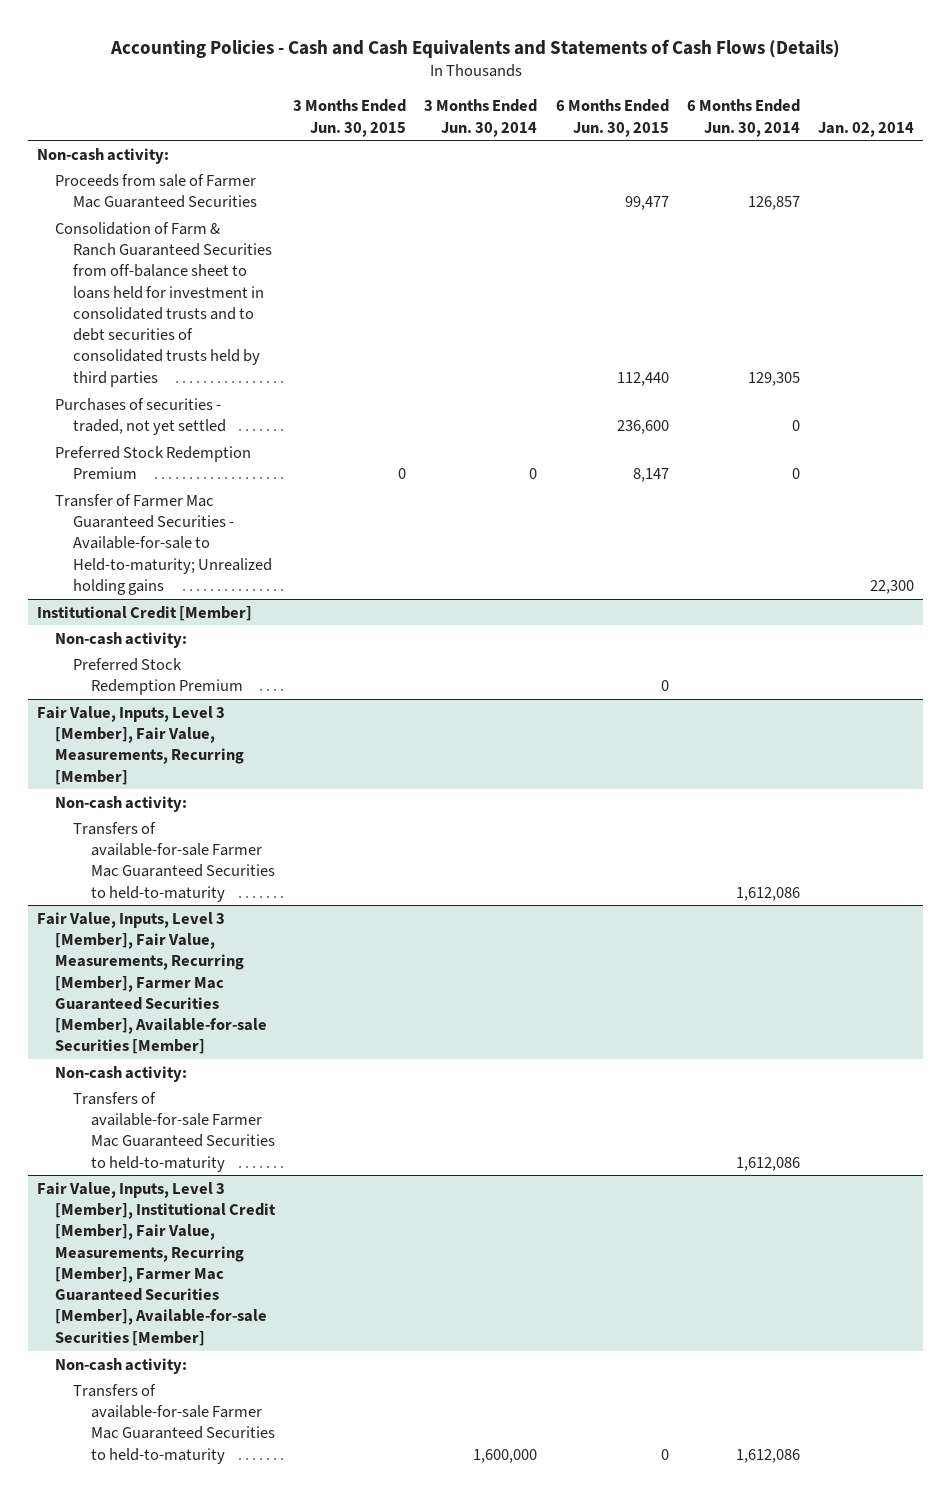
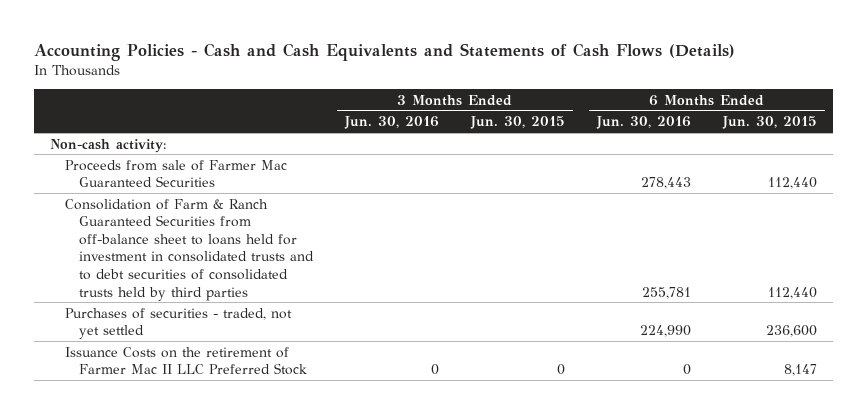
- | 3 Months Ended Jun. 30, 2015 | 3 Months Ended Jun. 30, 2014 | 6 Months Ended Jun. 30, 2015 | 6 Months Ended Jun. 30, 2014 | Jan. 02, 2014
+ | 3 Months Ended Jun. 30, 2016 | 3 Months Ended Jun. 30, 2015 | 6 Months Ended Jun. 30, 2016 | 6 Months Ended Jun. 30, 2015
- Proceeds from sale of Farmer Mac Guaranteed Securities | | | 99,477 | 126,857 |
+ Proceeds from sale of Farmer Mac Guaranteed Securities | | | 278,443 | 112,440
- Preferred Stock Redemption Premium | 0 | 0 | 8,147 | 0 |
- Transfer of Farmer Mac Guaranteed Securities - Available-for-sale to Held-to-maturity; Unrealized holding gains | | | | | 22,300
- Institutional Credit [Member]
- Non-cash activity:
- Preferred Stock Redemption Premium | | | 0 | |
- Fair Value, Inputs, Level 3 [Member], Fair Value, Measurements, Recurring [Member]
- Non-cash activity:
- Transfers of available-for-sale Farmer Mac Guaranteed Securities to held-to-maturity | | | | 1,612,086 |
- Fair Value, Inputs, Level 3 [Member], Fair Value, Measurements, Recurring [Member], Farmer Mac Guaranteed Securities [Member], Available-for-sale Securities [Member]
- Non-cash activity:
- Transfers of available-for-sale Farmer Mac Guaranteed Securities to held-to-maturity | | | | 1,612,086 |
- Fair Value, Inputs, Level 3 [Member], Institutional Credit [Member], Fair Value, Measurements, Recurring [Member], Farmer Mac Guaranteed Securities [Member], Available-for-sale Securities [Member]
- Non-cash activity:
- Transfers of available-for-sale Farmer Mac Guaranteed Securities to held-to-maturity | | 1,600,000 | 0 | 1,612,086 |
+ Issuance Costs on the retirement of Farmer Mac II LLC Preferred Stock | 0 | 0 | 0 | 8,147

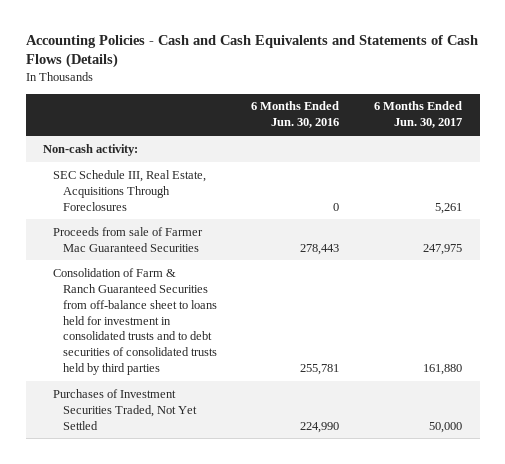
- | 3 Months Ended Jun. 30, 2016 | 3 Months Ended Jun. 30, 2015 | 6 Months Ended Jun. 30, 2016 | 6 Months Ended Jun. 30, 2015
+ | 6 Months Ended Jun. 30, 2016 | 6 Months Ended Jun. 30, 2017
+ SEC Schedule III, Real Estate, Acquisitions Through Foreclosures | 0 | 5,261
- Purchases of securities - traded, not yet settled | | | 224,990 | 236,600
- Issuance Costs on the retirement of Farmer Mac II LLC Preferred Stock | 0 | 0 | 0 | 8,147
+ Purchases of Investment Securities Traded, Not Yet Settled | 224,990 | 50,000

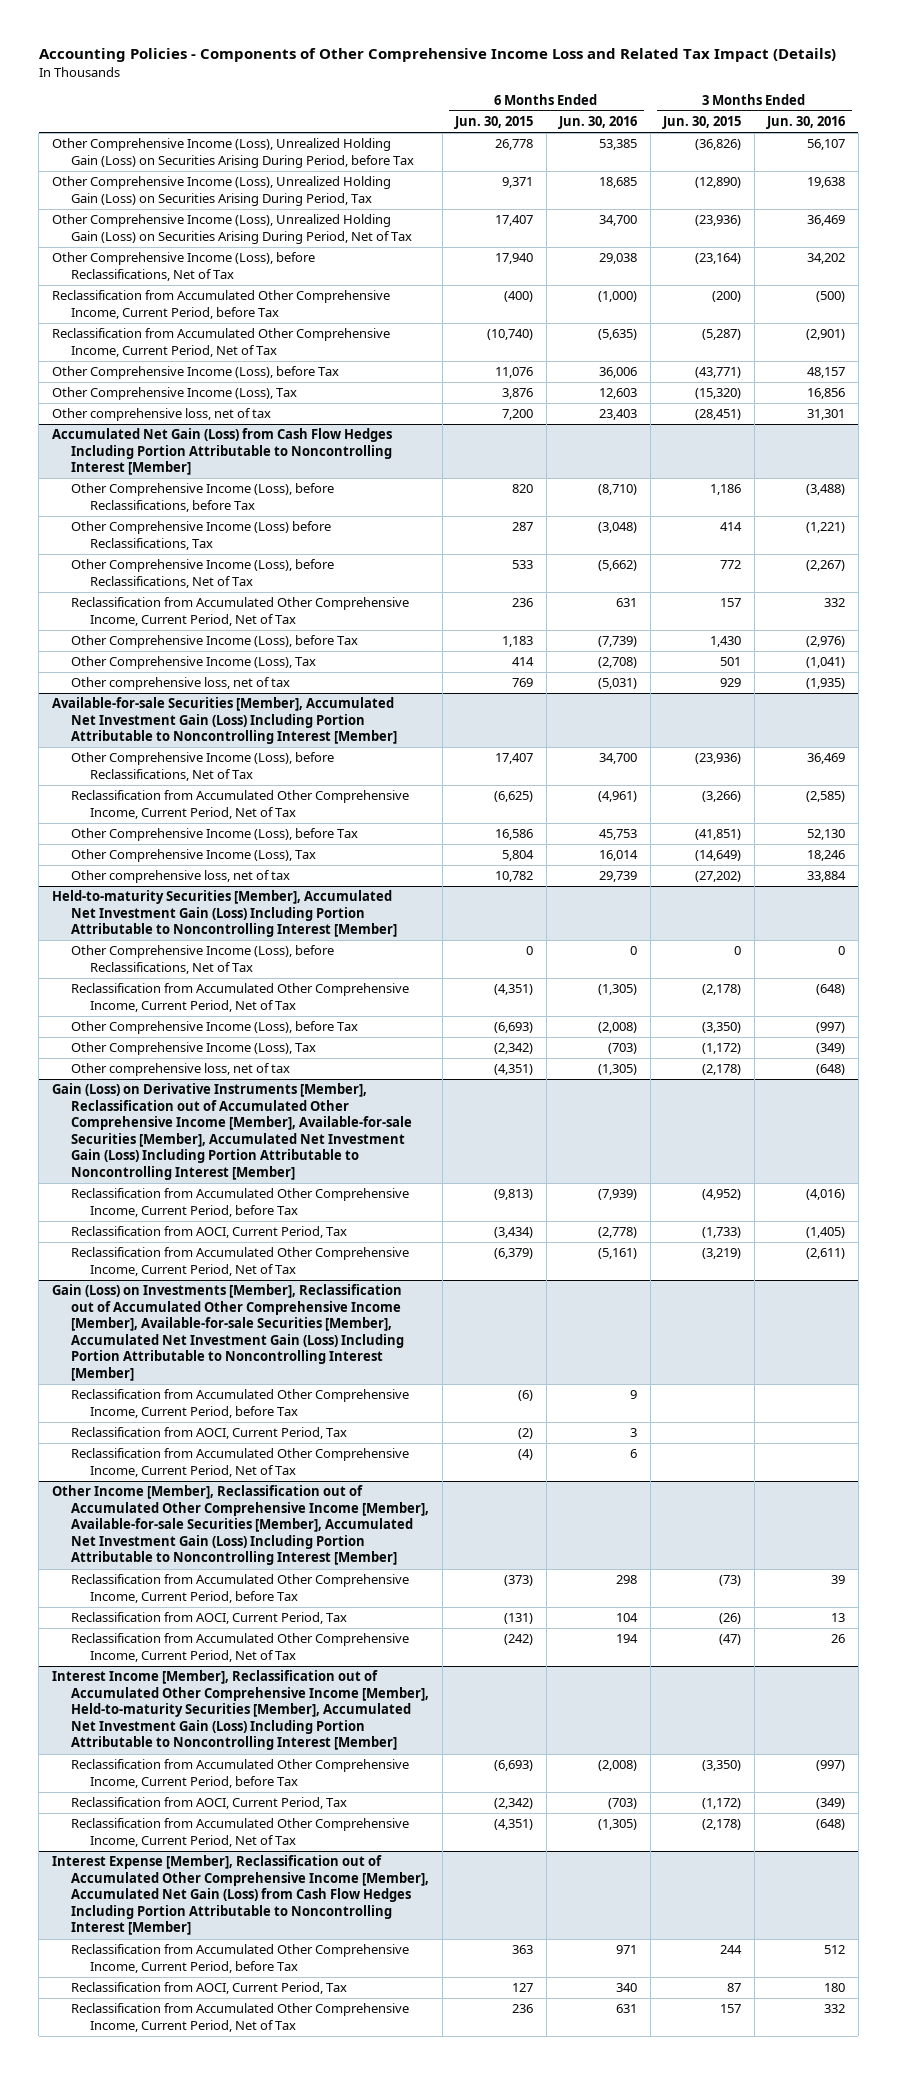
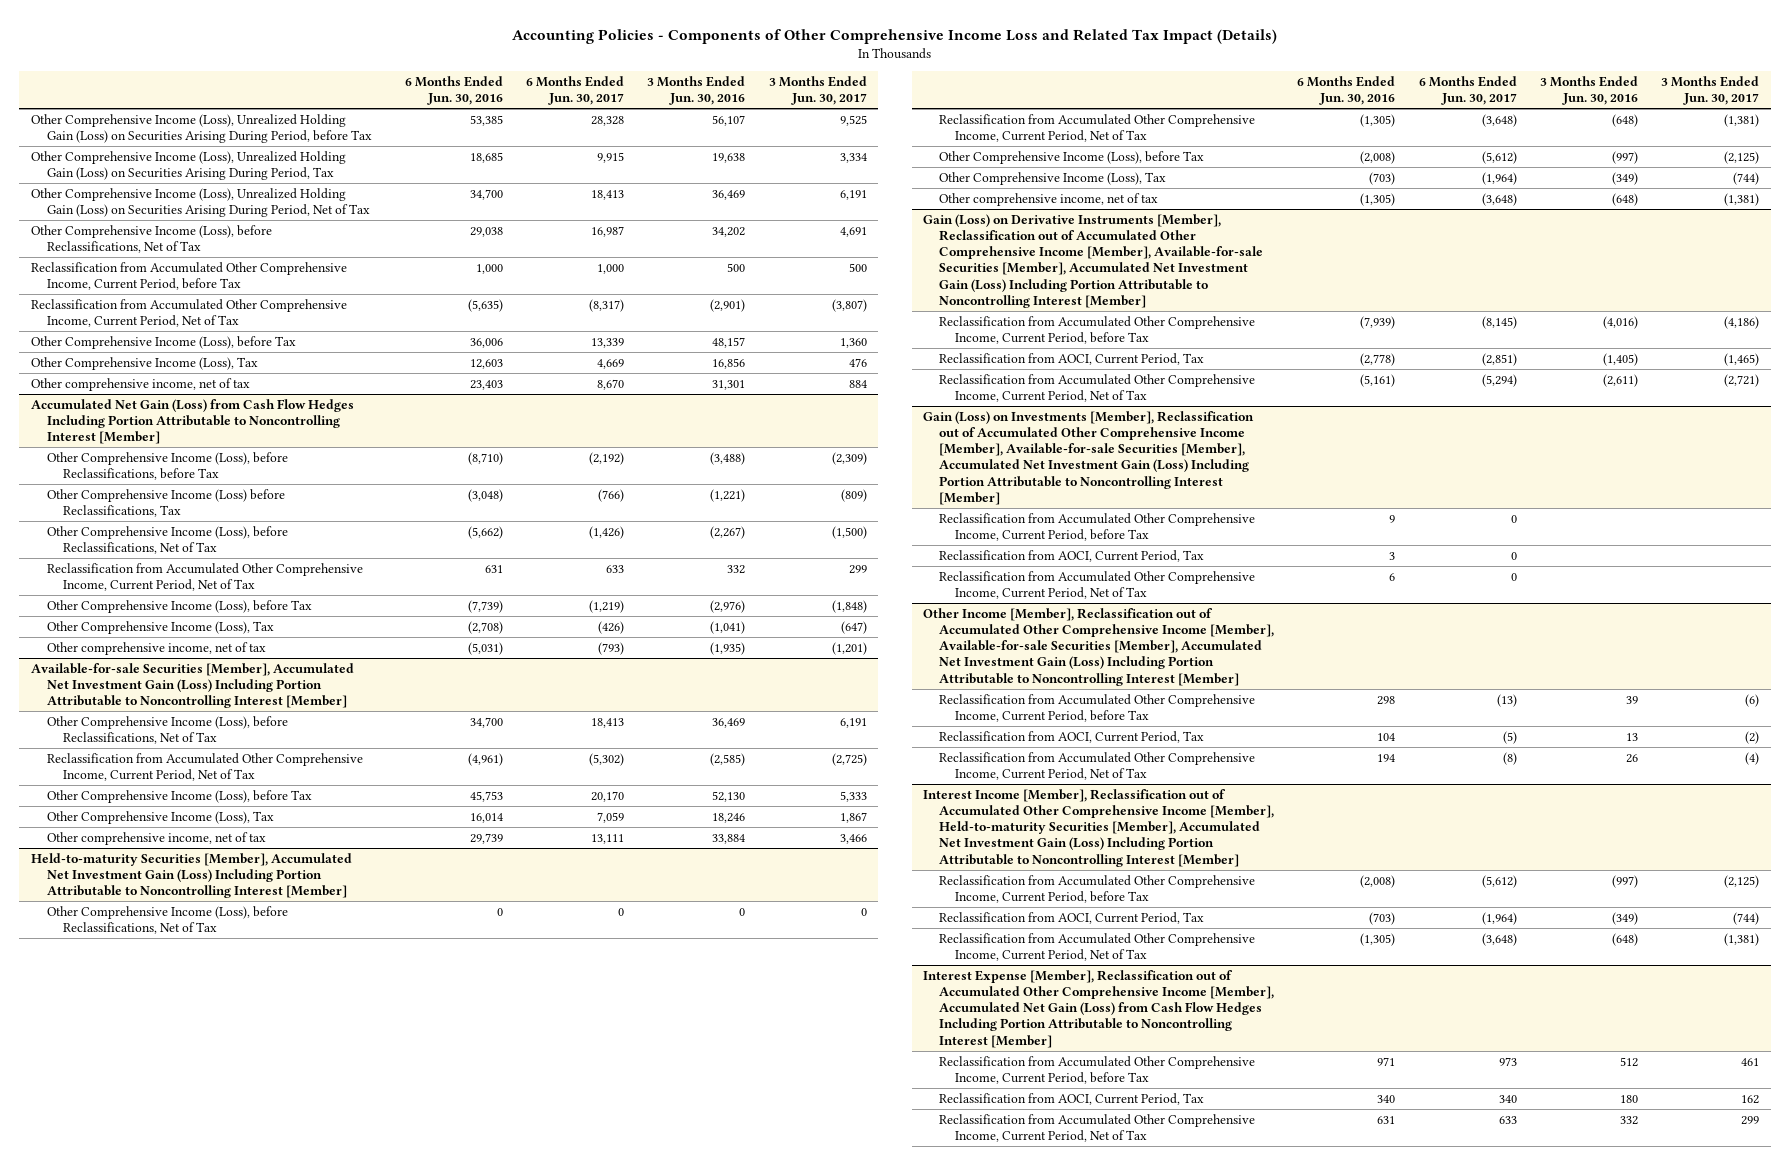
- | 6 Months Ended Jun. 30, 2015 | 6 Months Ended Jun. 30, 2016 | 3 Months Ended Jun. 30, 2015 | 3 Months Ended Jun. 30, 2016
+ | 6 Months Ended Jun. 30, 2016 | 6 Months Ended Jun. 30, 2017 | 3 Months Ended Jun. 30, 2016 | 3 Months Ended Jun. 30, 2017
- Reclassification from Accumulated Other Comprehensive Income, Current Period, before Tax | (400) | (1,000) | (200) | (500)
+ Reclassification from Accumulated Other Comprehensive Income, Current Period, before Tax | 1,000 | 1,000 | 500 | 500
- Other comprehensive loss, net of tax | 7,200 | 23,403 | (28,451) | 31,301
+ Other comprehensive income, net of tax | 23,403 | 8,670 | 31,301 | 884
@ Accumulated Net Gain (Loss) from Cash Flow Hedges Including Portion Attributable to Noncontrolling Interest [Member]
- Other comprehensive loss, net of tax | 769 | (5,031) | 929 | (1,935)
+ Other comprehensive income, net of tax | (5,031) | (793) | (1,935) | (1,201)
@ Available-for-sale Securities [Member], Accumulated Net Investment Gain (Loss) Including Portion Attributable to Noncontrolling Interest [Member]
- Other comprehensive loss, net of tax | 10,782 | 29,739 | (27,202) | 33,884
+ Other comprehensive income, net of tax | 29,739 | 13,111 | 33,884 | 3,466
@ Held-to-maturity Securities [Member], Accumulated Net Investment Gain (Loss) Including Portion Attributable to Noncontrolling Interest [Member]
- Other comprehensive loss, net of tax | (4,351) | (1,305) | (2,178) | (648)
+ Other comprehensive income, net of tax | (1,305) | (3,648) | (648) | (1,381)

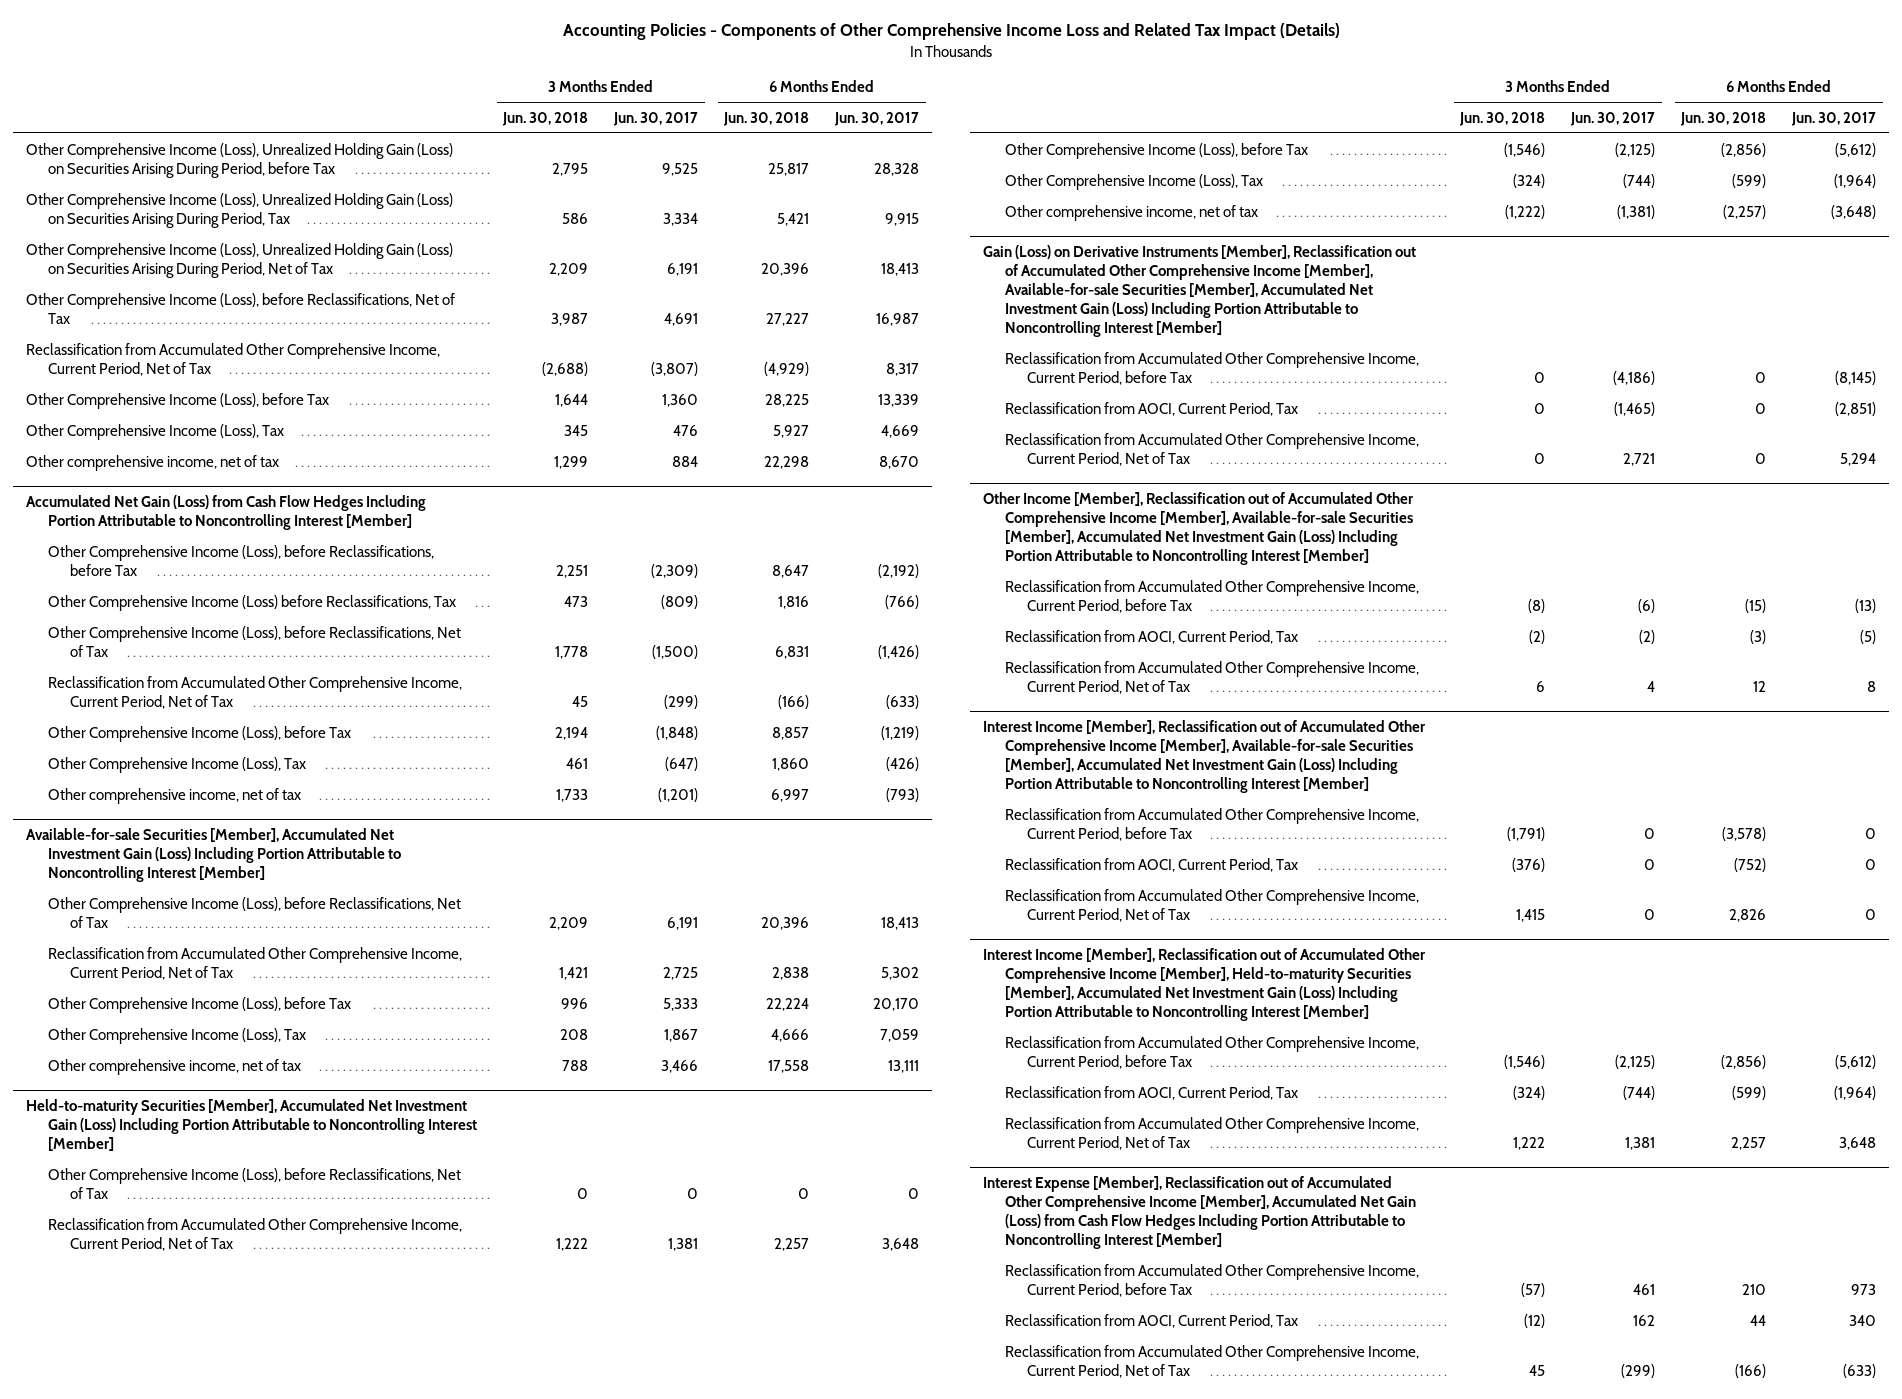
- | 6 Months Ended Jun. 30, 2016 | 6 Months Ended Jun. 30, 2017 | 3 Months Ended Jun. 30, 2016 | 3 Months Ended Jun. 30, 2017
+ | 3 Months Ended Jun. 30, 2018 | 3 Months Ended Jun. 30, 2017 | 6 Months Ended Jun. 30, 2018 | 6 Months Ended Jun. 30, 2017
- Reclassification from Accumulated Other Comprehensive Income, Current Period, before Tax | 1,000 | 1,000 | 500 | 500
- Reclassification from Accumulated Other Comprehensive Income, Current Period, Net of Tax | (5,635) | (8,317) | (2,901) | (3,807)
+ Reclassification from Accumulated Other Comprehensive Income, Current Period, Net of Tax | (2,688) | (3,807) | (4,929) | 8,317
@ Accumulated Net Gain (Loss) from Cash Flow Hedges Including Portion Attributable to Noncontrolling Interest [Member]
- Reclassification from Accumulated Other Comprehensive Income, Current Period, Net of Tax | 631 | 633 | 332 | 299
+ Reclassification from Accumulated Other Comprehensive Income, Current Period, Net of Tax | 45 | (299) | (166) | (633)
@ Available-for-sale Securities [Member], Accumulated Net Investment Gain (Loss) Including Portion Attributable to Noncontrolling Interest [Member]
- Reclassification from Accumulated Other Comprehensive Income, Current Period, Net of Tax | (4,961) | (5,302) | (2,585) | (2,725)
+ Reclassification from Accumulated Other Comprehensive Income, Current Period, Net of Tax | 1,421 | 2,725 | 2,838 | 5,302
@ Held-to-maturity Securities [Member], Accumulated Net Investment Gain (Loss) Including Portion Attributable to Noncontrolling Interest [Member]
- Reclassification from Accumulated Other Comprehensive Income, Current Period, Net of Tax | (1,305) | (3,648) | (648) | (1,381)
+ Reclassification from Accumulated Other Comprehensive Income, Current Period, Net of Tax | 1,222 | 1,381 | 2,257 | 3,648
@ Gain (Loss) on Derivative Instruments [Member], Reclassification out of Accumulated Other Comprehensive Income [Member], Available-for-sale Securities [Member], Accumulated Net Investment Gain (Loss) Including Portion Attributable to Noncontrolling Interest [Member]
- Reclassification from Accumulated Other Comprehensive Income, Current Period, Net of Tax | (5,161) | (5,294) | (2,611) | (2,721)
- Gain (Loss) on Investments [Member], Reclassification out of Accumulated Other Comprehensive Income [Member], Available-for-sale Securities [Member], Accumulated Net Investment Gain (Loss) Including Portion Attributable to Noncontrolling Interest [Member]
- Reclassification from Accumulated Other Comprehensive Income, Current Period, before Tax | 9 | 0 | |
- Reclassification from AOCI, Current Period, Tax | 3 | 0 | |
- Reclassification from Accumulated Other Comprehensive Income, Current Period, Net of Tax | 6 | 0 | |
@ Gain (Loss) on Derivative Instruments [Member], Reclassification out of Accumulated Other Comprehensive Income [Member], Available-for-sale Securities [Member], Accumulated Net Investment Gain (Loss) Including Portion Attributable to Noncontrolling Interest [Member]
+ Reclassification from Accumulated Other Comprehensive Income, Current Period, Net of Tax | 0 | 2,721 | 0 | 5,294
@ Other Income [Member], Reclassification out of Accumulated Other Comprehensive Income [Member], Available-for-sale Securities [Member], Accumulated Net Investment Gain (Loss) Including Portion Attributable to Noncontrolling Interest [Member]
- Reclassification from Accumulated Other Comprehensive Income, Current Period, Net of Tax | 194 | (8) | 26 | (4)
+ Reclassification from Accumulated Other Comprehensive Income, Current Period, Net of Tax | 6 | 4 | 12 | 8
+ Interest Income [Member], Reclassification out of Accumulated Other Comprehensive Income [Member], Available-for-sale Securities [Member], Accumulated Net Investment Gain (Loss) Including Portion Attributable to Noncontrolling Interest [Member]
+ Reclassification from Accumulated Other Comprehensive Income, Current Period, before Tax | (1,791) | 0 | (3,578) | 0
+ Reclassification from AOCI, Current Period, Tax | (376) | 0 | (752) | 0
+ Reclassification from Accumulated Other Comprehensive Income, Current Period, Net of Tax | 1,415 | 0 | 2,826 | 0
@ Interest Income [Member], Reclassification out of Accumulated Other Comprehensive Income [Member], Held-to-maturity Securities [Member], Accumulated Net Investment Gain (Loss) Including Portion Attributable to Noncontrolling Interest [Member]
- Reclassification from Accumulated Other Comprehensive Income, Current Period, Net of Tax | (1,305) | (3,648) | (648) | (1,381)
+ Reclassification from Accumulated Other Comprehensive Income, Current Period, Net of Tax | 1,222 | 1,381 | 2,257 | 3,648
@ Interest Expense [Member], Reclassification out of Accumulated Other Comprehensive Income [Member], Accumulated Net Gain (Loss) from Cash Flow Hedges Including Portion Attributable to Noncontrolling Interest [Member]
- Reclassification from Accumulated Other Comprehensive Income, Current Period, Net of Tax | 631 | 633 | 332 | 299
+ Reclassification from Accumulated Other Comprehensive Income, Current Period, Net of Tax | 45 | (299) | (166) | (633)

